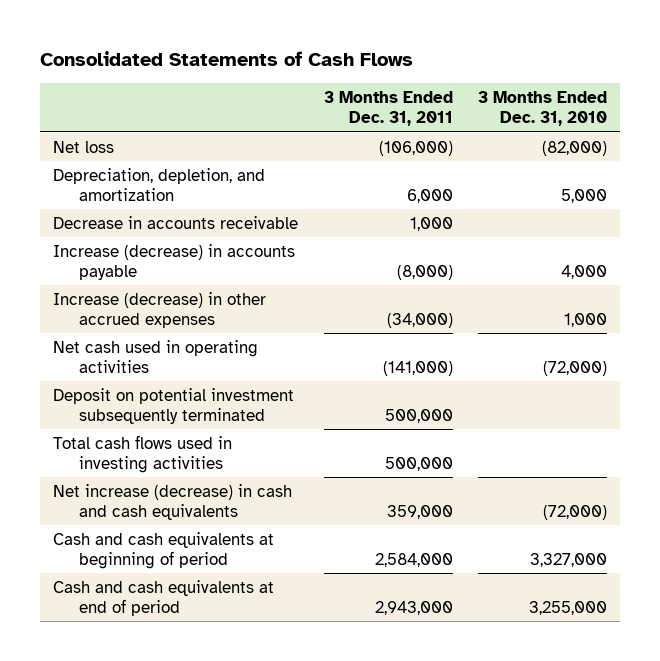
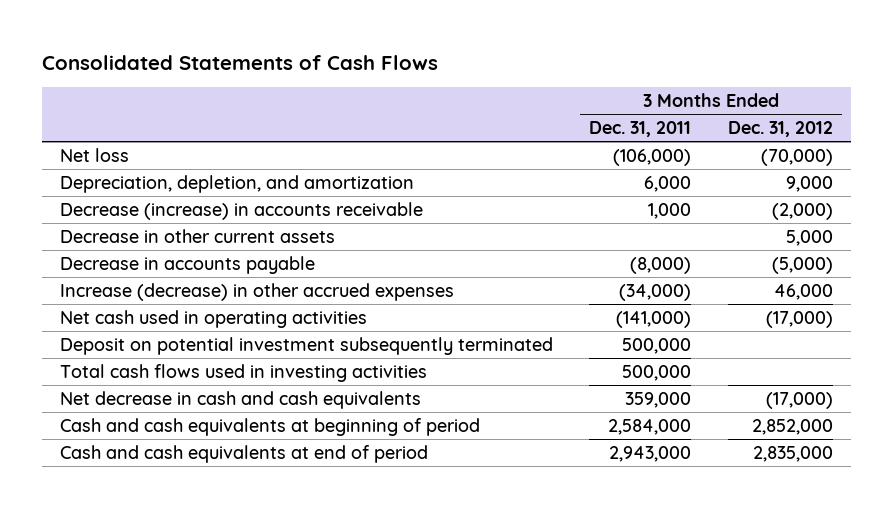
- | 3 Months Ended Dec. 31, 2011 | 3 Months Ended Dec. 31, 2010
+ | 3 Months Ended Dec. 31, 2011 | 3 Months Ended Dec. 31, 2012
- Decrease in accounts receivable | 1,000 |
- Increase (decrease) in accounts payable | (8,000) | 4,000
+ Decrease (increase) in accounts receivable | 1,000 | (2,000)
+ Decrease in other current assets | | 5,000
+ Decrease in accounts payable | (8,000) | (5,000)
- Net increase (decrease) in cash and cash equivalents | 359,000 | (72,000)
+ Net decrease in cash and cash equivalents | 359,000 | (17,000)

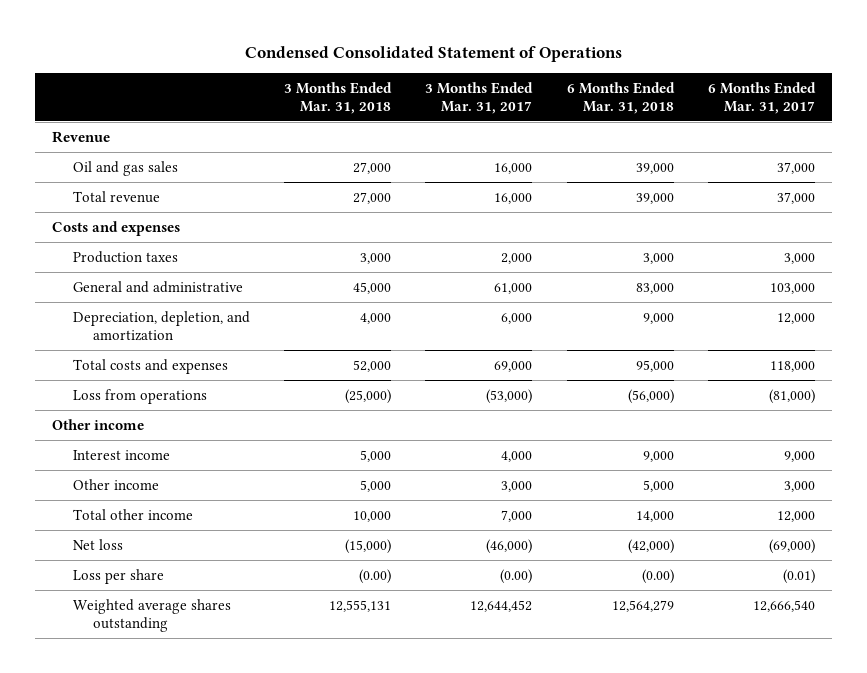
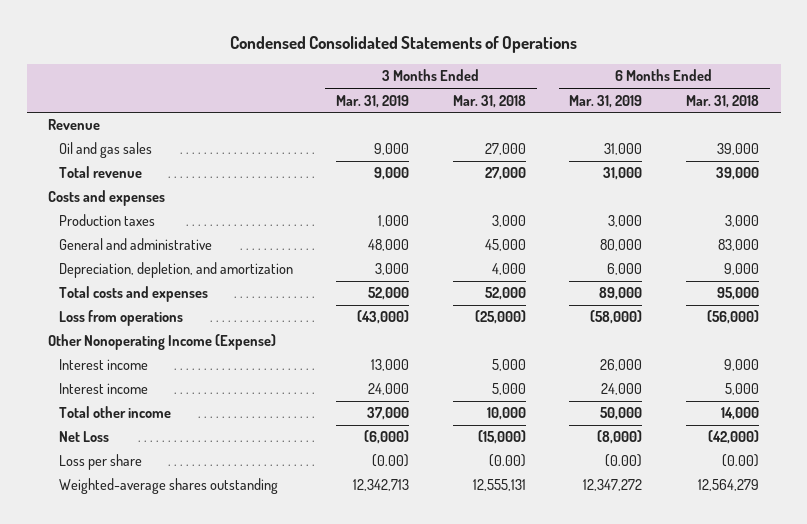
- Condensed Consolidated Statement of Operations
+ Condensed Consolidated Statements of Operations
- | 3 Months Ended Mar. 31, 2018 | 3 Months Ended Mar. 31, 2017 | 6 Months Ended Mar. 31, 2018 | 6 Months Ended Mar. 31, 2017
+ | 3 Months Ended Mar. 31, 2019 | 3 Months Ended Mar. 31, 2018 | 6 Months Ended Mar. 31, 2019 | 6 Months Ended Mar. 31, 2018
- Other income
+ Other Nonoperating Income (Expense)
- Other income | 5,000 | 3,000 | 5,000 | 3,000
+ Interest income | 24,000 | 5,000 | 24,000 | 5,000
- Net loss | (15,000) | (46,000) | (42,000) | (69,000)
+ Net Loss | (6,000) | (15,000) | (8,000) | (42,000)
- Weighted average shares outstanding | 12,555,131 | 12,644,452 | 12,564,279 | 12,666,540
+ Weighted-average shares outstanding | 12,342,713 | 12,555,131 | 12,347,272 | 12,564,279

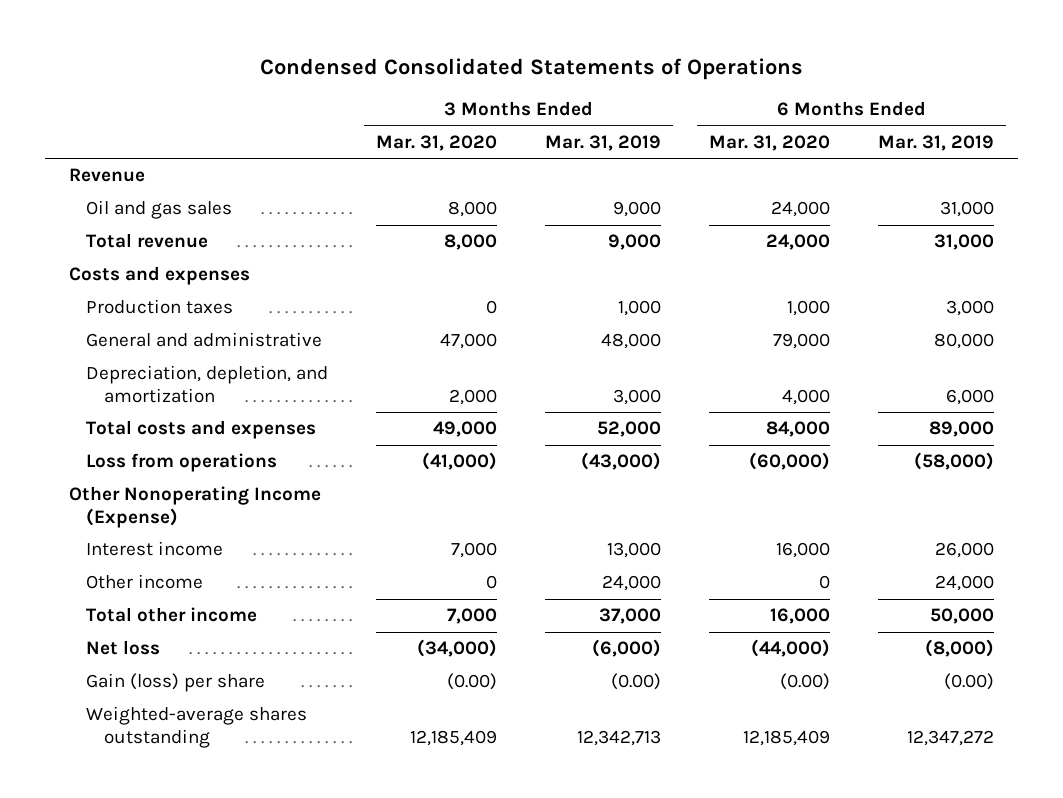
- | 3 Months Ended Mar. 31, 2019 | 3 Months Ended Mar. 31, 2018 | 6 Months Ended Mar. 31, 2019 | 6 Months Ended Mar. 31, 2018
+ | 3 Months Ended Mar. 31, 2020 | 3 Months Ended Mar. 31, 2019 | 6 Months Ended Mar. 31, 2020 | 6 Months Ended Mar. 31, 2019
- Interest income | 24,000 | 5,000 | 24,000 | 5,000
+ Other income | 0 | 24,000 | 0 | 24,000
- Net Loss | (6,000) | (15,000) | (8,000) | (42,000)
- Loss per share | (0.00) | (0.00) | (0.00) | (0.00)
+ Net loss | (34,000) | (6,000) | (44,000) | (8,000)
+ Gain (loss) per share | (0.00) | (0.00) | (0.00) | (0.00)

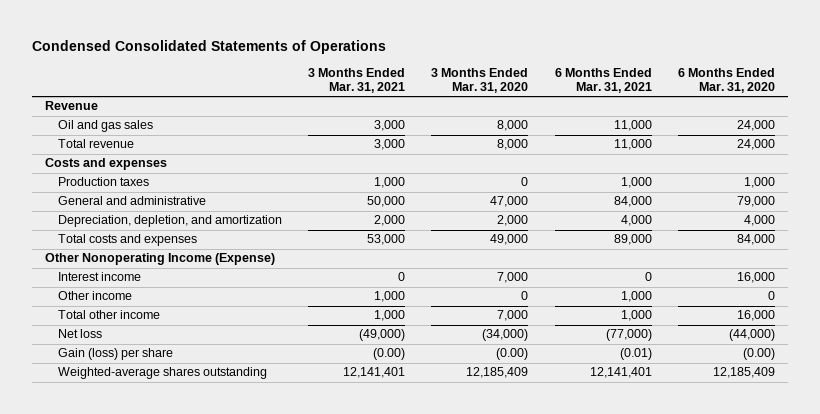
- | 3 Months Ended Mar. 31, 2020 | 3 Months Ended Mar. 31, 2019 | 6 Months Ended Mar. 31, 2020 | 6 Months Ended Mar. 31, 2019
+ | 3 Months Ended Mar. 31, 2021 | 3 Months Ended Mar. 31, 2020 | 6 Months Ended Mar. 31, 2021 | 6 Months Ended Mar. 31, 2020
- Loss from operations | (41,000) | (43,000) | (60,000) | (58,000)

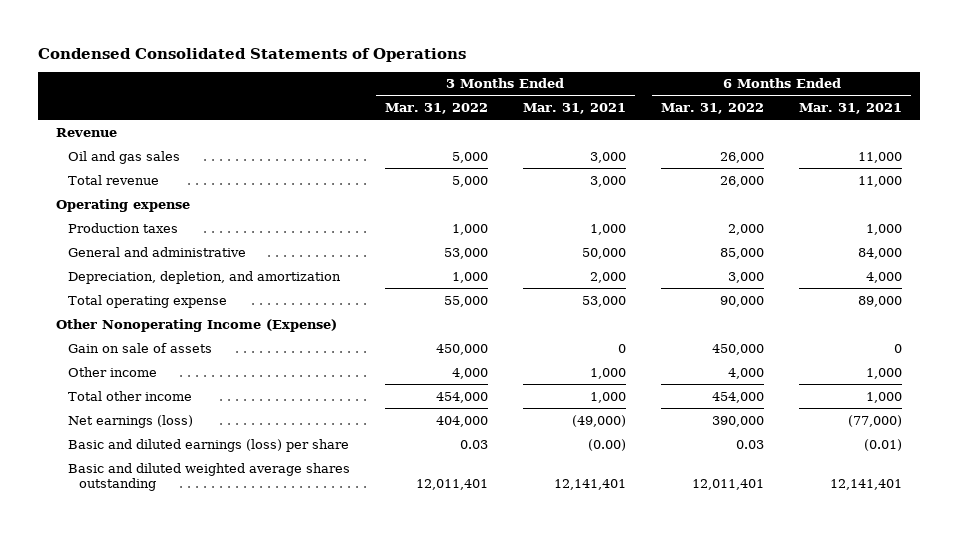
- | 3 Months Ended Mar. 31, 2021 | 3 Months Ended Mar. 31, 2020 | 6 Months Ended Mar. 31, 2021 | 6 Months Ended Mar. 31, 2020
+ | 3 Months Ended Mar. 31, 2022 | 3 Months Ended Mar. 31, 2021 | 6 Months Ended Mar. 31, 2022 | 6 Months Ended Mar. 31, 2021
- Costs and expenses
+ Operating expense
- Total costs and expenses | 53,000 | 49,000 | 89,000 | 84,000
+ Total operating expense | 55,000 | 53,000 | 90,000 | 89,000
- Interest income | 0 | 7,000 | 0 | 16,000
+ Gain on sale of assets | 450,000 | 0 | 450,000 | 0
- Net loss | (49,000) | (34,000) | (77,000) | (44,000)
- Gain (loss) per share | (0.00) | (0.00) | (0.01) | (0.00)
- Weighted-average shares outstanding | 12,141,401 | 12,185,409 | 12,141,401 | 12,185,409
+ Net earnings (loss) | 404,000 | (49,000) | 390,000 | (77,000)
+ Basic and diluted earnings (loss) per share | 0.03 | (0.00) | 0.03 | (0.01)
+ Basic and diluted weighted average shares outstanding | 12,011,401 | 12,141,401 | 12,011,401 | 12,141,401

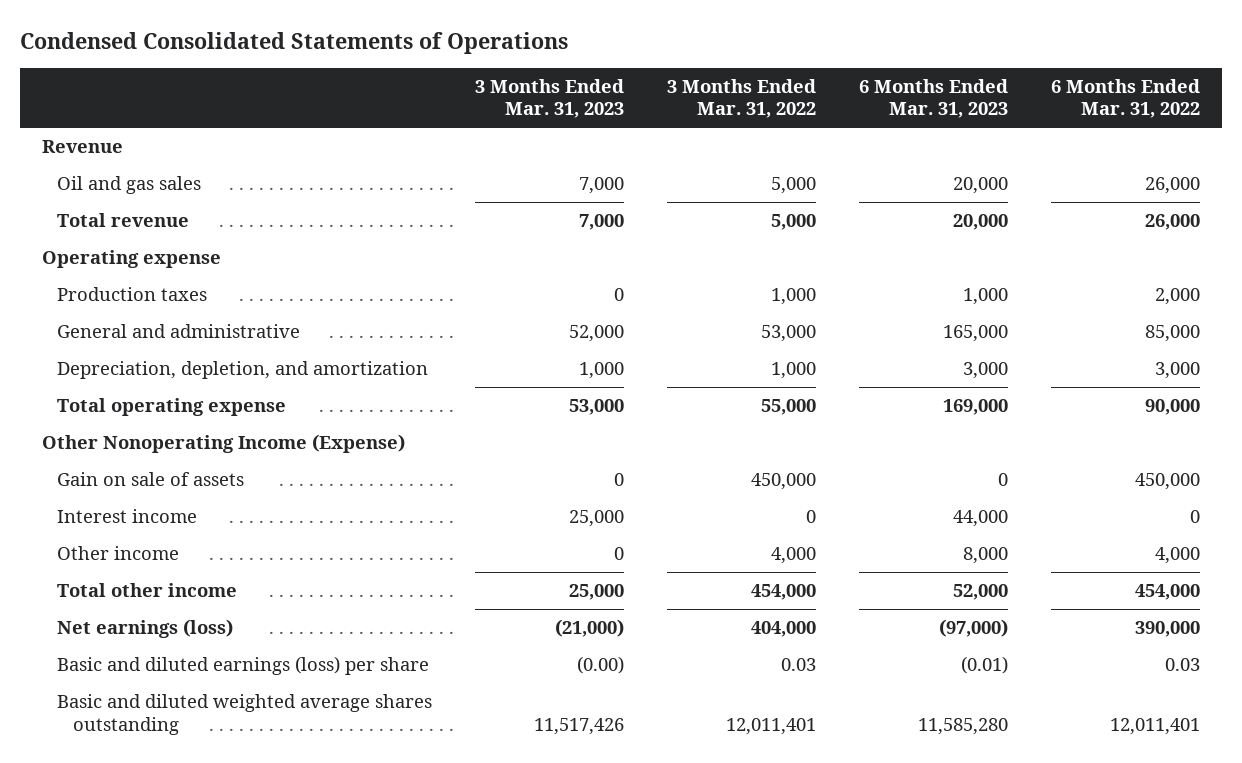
- | 3 Months Ended Mar. 31, 2022 | 3 Months Ended Mar. 31, 2021 | 6 Months Ended Mar. 31, 2022 | 6 Months Ended Mar. 31, 2021
+ | 3 Months Ended Mar. 31, 2023 | 3 Months Ended Mar. 31, 2022 | 6 Months Ended Mar. 31, 2023 | 6 Months Ended Mar. 31, 2022
+ Interest income | 25,000 | 0 | 44,000 | 0

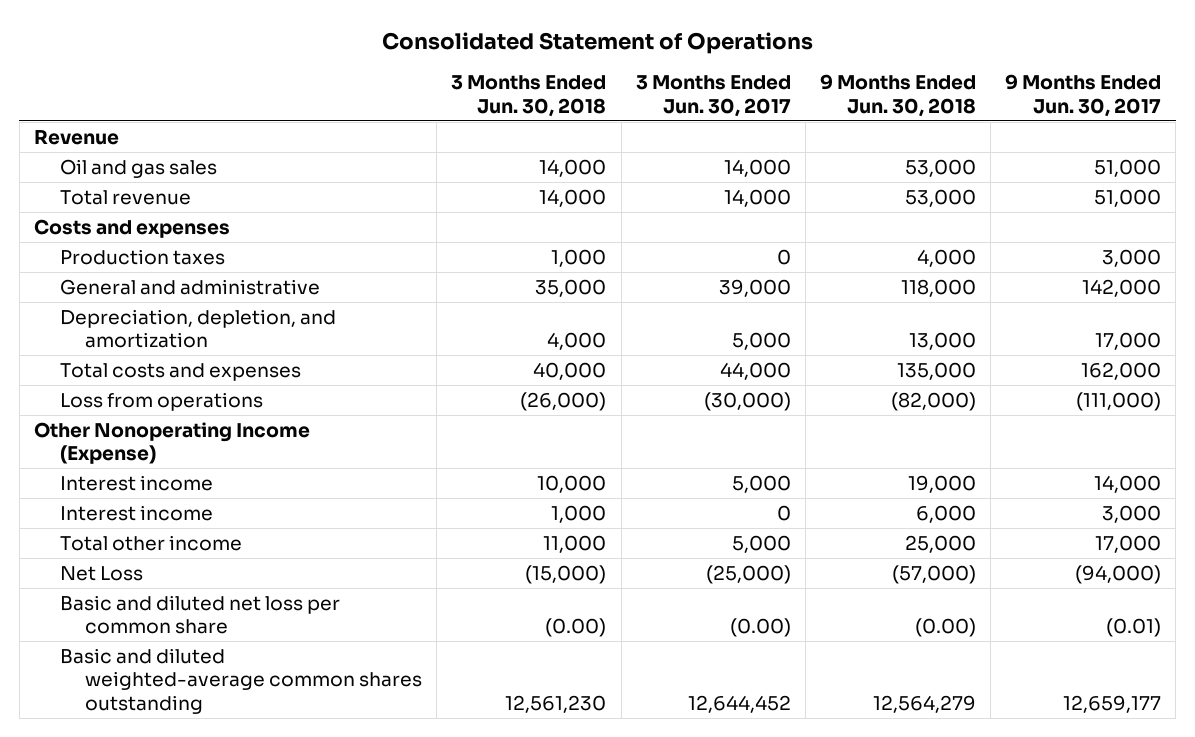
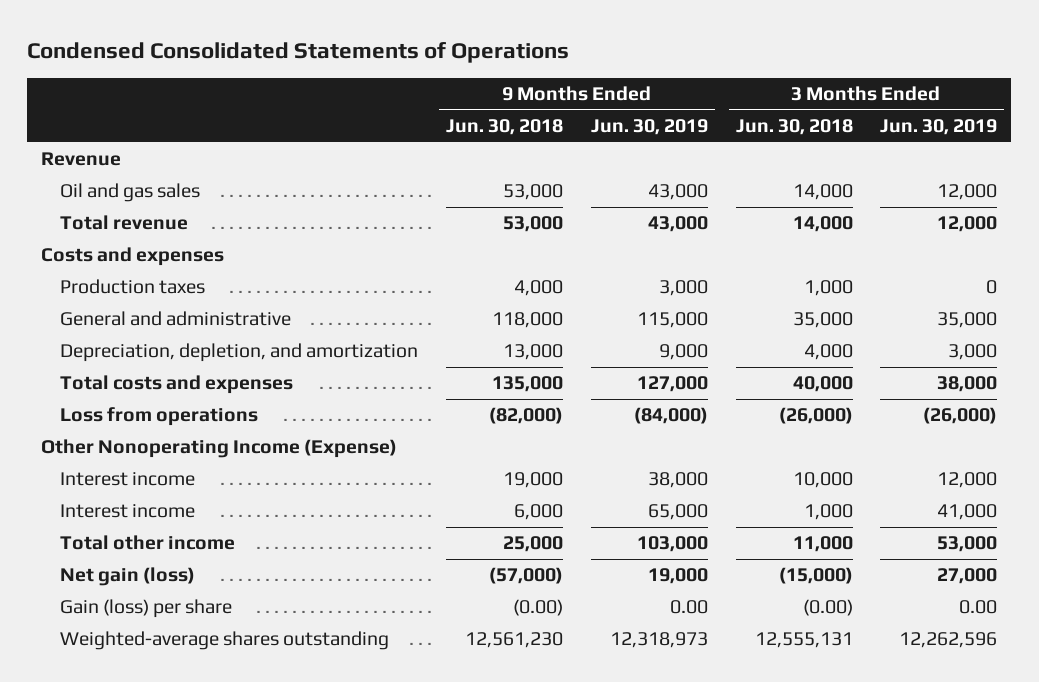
- Consolidated Statement of Operations
+ Condensed Consolidated Statements of Operations
- | 3 Months Ended Jun. 30, 2018 | 3 Months Ended Jun. 30, 2017 | 9 Months Ended Jun. 30, 2018 | 9 Months Ended Jun. 30, 2017
+ | 9 Months Ended Jun. 30, 2018 | 9 Months Ended Jun. 30, 2019 | 3 Months Ended Jun. 30, 2018 | 3 Months Ended Jun. 30, 2019
- Net Loss | (15,000) | (25,000) | (57,000) | (94,000)
- Basic and diluted net loss per common share | (0.00) | (0.00) | (0.00) | (0.01)
- Basic and diluted weighted-average common shares outstanding | 12,561,230 | 12,644,452 | 12,564,279 | 12,659,177
+ Net gain (loss) | (57,000) | 19,000 | (15,000) | 27,000
+ Gain (loss) per share | (0.00) | 0.00 | (0.00) | 0.00
+ Weighted-average shares outstanding | 12,561,230 | 12,318,973 | 12,555,131 | 12,262,596

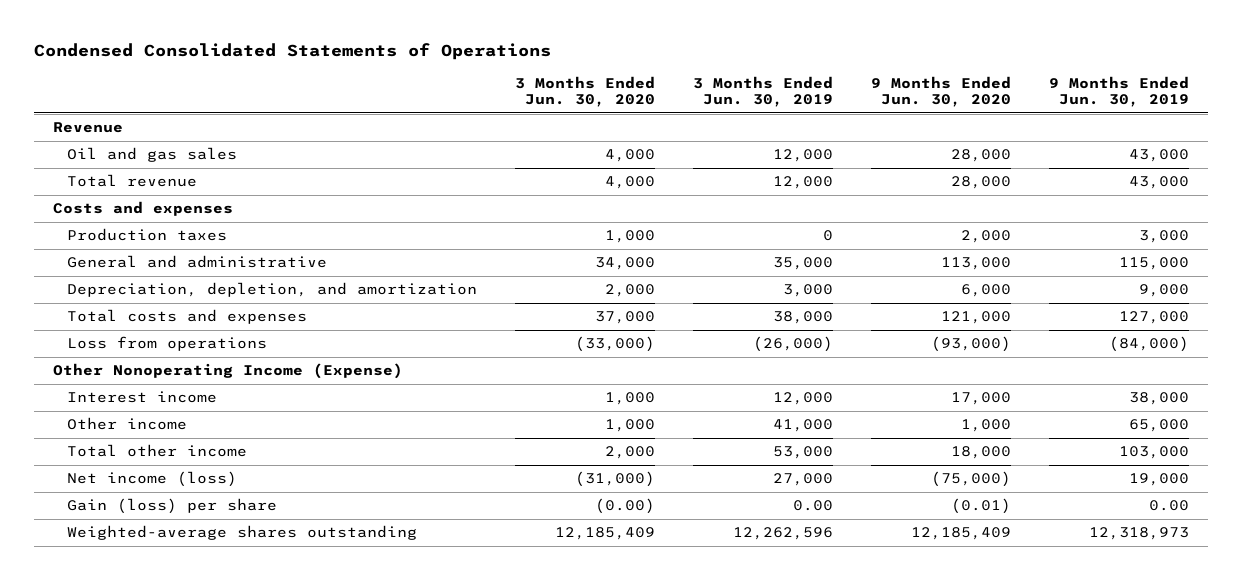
- | 9 Months Ended Jun. 30, 2018 | 9 Months Ended Jun. 30, 2019 | 3 Months Ended Jun. 30, 2018 | 3 Months Ended Jun. 30, 2019
+ | 3 Months Ended Jun. 30, 2020 | 3 Months Ended Jun. 30, 2019 | 9 Months Ended Jun. 30, 2020 | 9 Months Ended Jun. 30, 2019
- Interest income | 6,000 | 65,000 | 1,000 | 41,000
+ Other income | 1,000 | 41,000 | 1,000 | 65,000
- Net gain (loss) | (57,000) | 19,000 | (15,000) | 27,000
+ Net income (loss) | (31,000) | 27,000 | (75,000) | 19,000

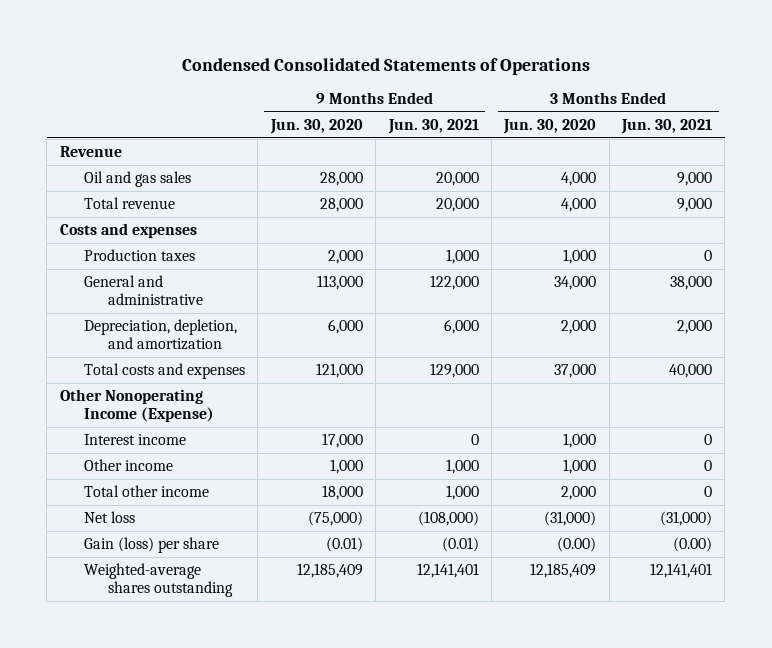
- | 3 Months Ended Jun. 30, 2020 | 3 Months Ended Jun. 30, 2019 | 9 Months Ended Jun. 30, 2020 | 9 Months Ended Jun. 30, 2019
+ | 9 Months Ended Jun. 30, 2020 | 9 Months Ended Jun. 30, 2021 | 3 Months Ended Jun. 30, 2020 | 3 Months Ended Jun. 30, 2021
- Loss from operations | (33,000) | (26,000) | (93,000) | (84,000)
- Net income (loss) | (31,000) | 27,000 | (75,000) | 19,000
+ Net loss | (75,000) | (108,000) | (31,000) | (31,000)

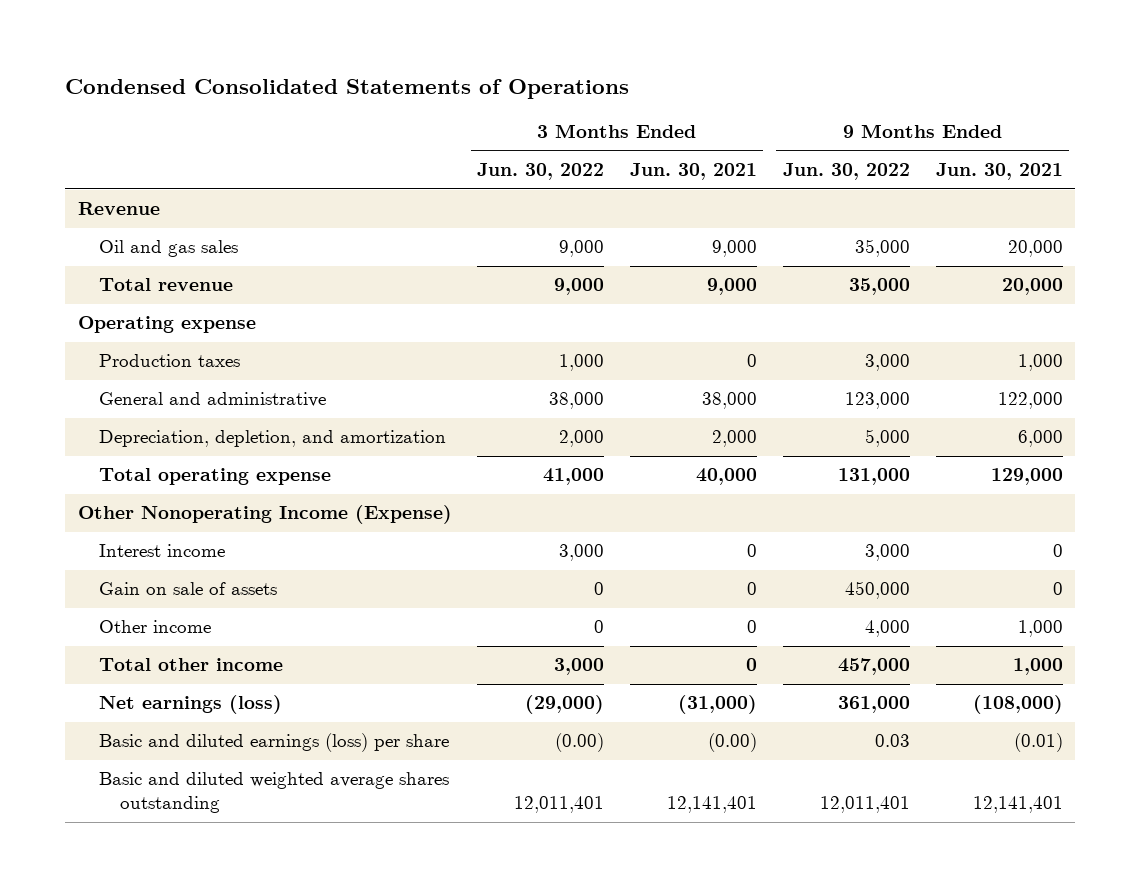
- | 9 Months Ended Jun. 30, 2020 | 9 Months Ended Jun. 30, 2021 | 3 Months Ended Jun. 30, 2020 | 3 Months Ended Jun. 30, 2021
+ | 3 Months Ended Jun. 30, 2022 | 3 Months Ended Jun. 30, 2021 | 9 Months Ended Jun. 30, 2022 | 9 Months Ended Jun. 30, 2021
- Costs and expenses
+ Operating expense
- Total costs and expenses | 121,000 | 129,000 | 37,000 | 40,000
+ Total operating expense | 41,000 | 40,000 | 131,000 | 129,000
+ Gain on sale of assets | 0 | 0 | 450,000 | 0
- Net loss | (75,000) | (108,000) | (31,000) | (31,000)
- Gain (loss) per share | (0.01) | (0.01) | (0.00) | (0.00)
- Weighted-average shares outstanding | 12,185,409 | 12,141,401 | 12,185,409 | 12,141,401
+ Net earnings (loss) | (29,000) | (31,000) | 361,000 | (108,000)
+ Basic and diluted earnings (loss) per share | (0.00) | (0.00) | 0.03 | (0.01)
+ Basic and diluted weighted average shares outstanding | 12,011,401 | 12,141,401 | 12,011,401 | 12,141,401

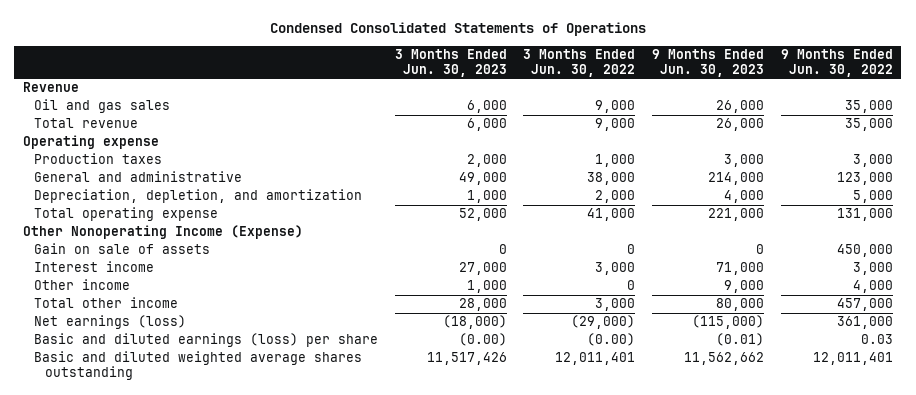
- | 3 Months Ended Jun. 30, 2022 | 3 Months Ended Jun. 30, 2021 | 9 Months Ended Jun. 30, 2022 | 9 Months Ended Jun. 30, 2021
+ | 3 Months Ended Jun. 30, 2023 | 3 Months Ended Jun. 30, 2022 | 9 Months Ended Jun. 30, 2023 | 9 Months Ended Jun. 30, 2022
moved down: Interest income | 27,000 | 3,000 | 71,000 | 3,000

